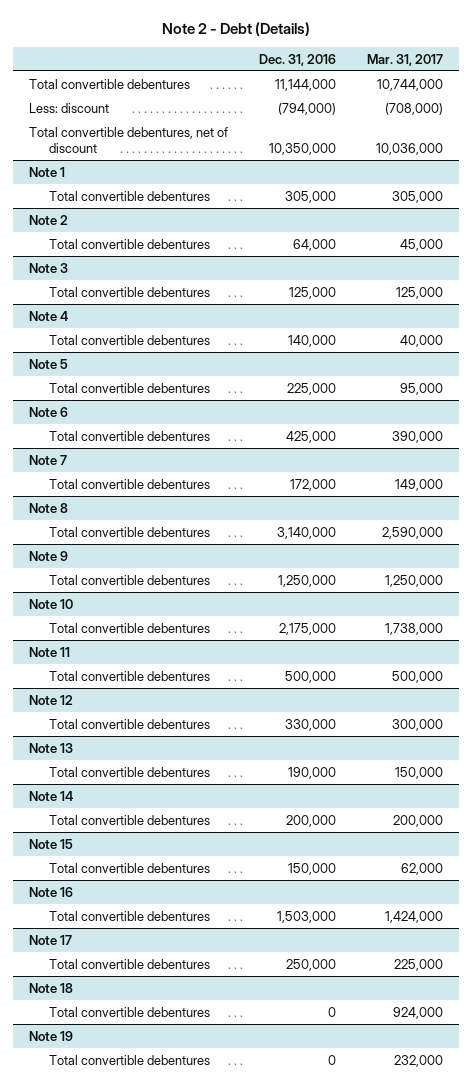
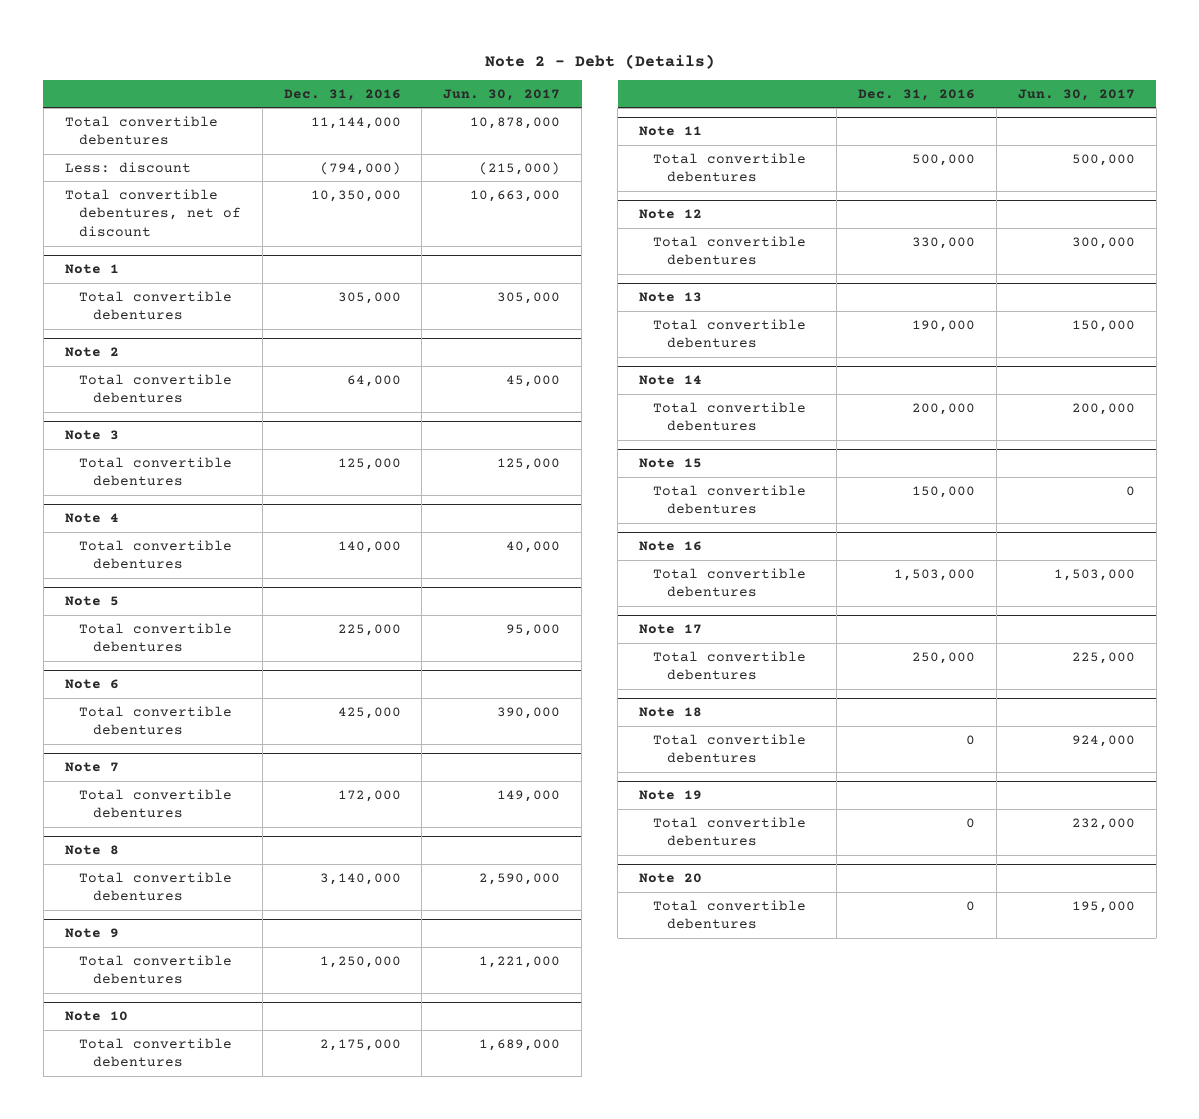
- | Dec. 31, 2016 | Mar. 31, 2017
+ | Dec. 31, 2016 | Jun. 30, 2017
+ Note 20
+ Total convertible debentures | 0 | 195,000

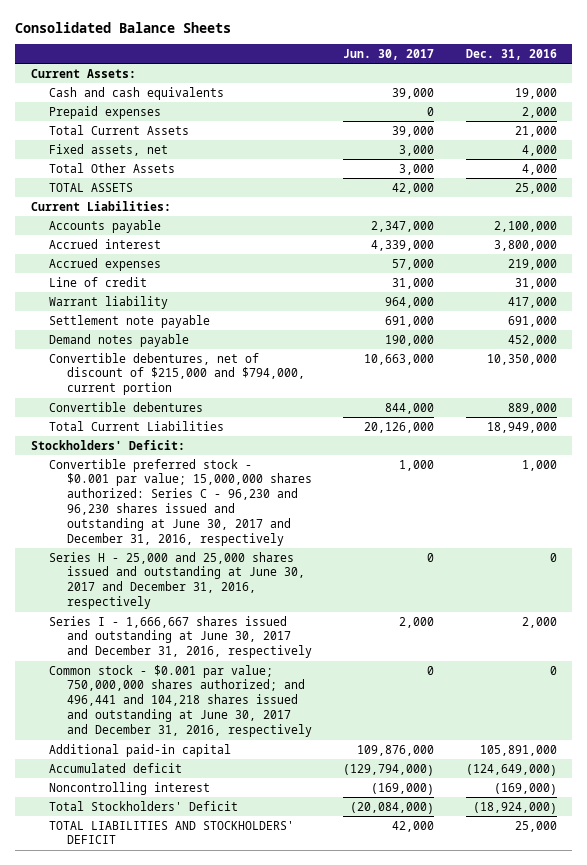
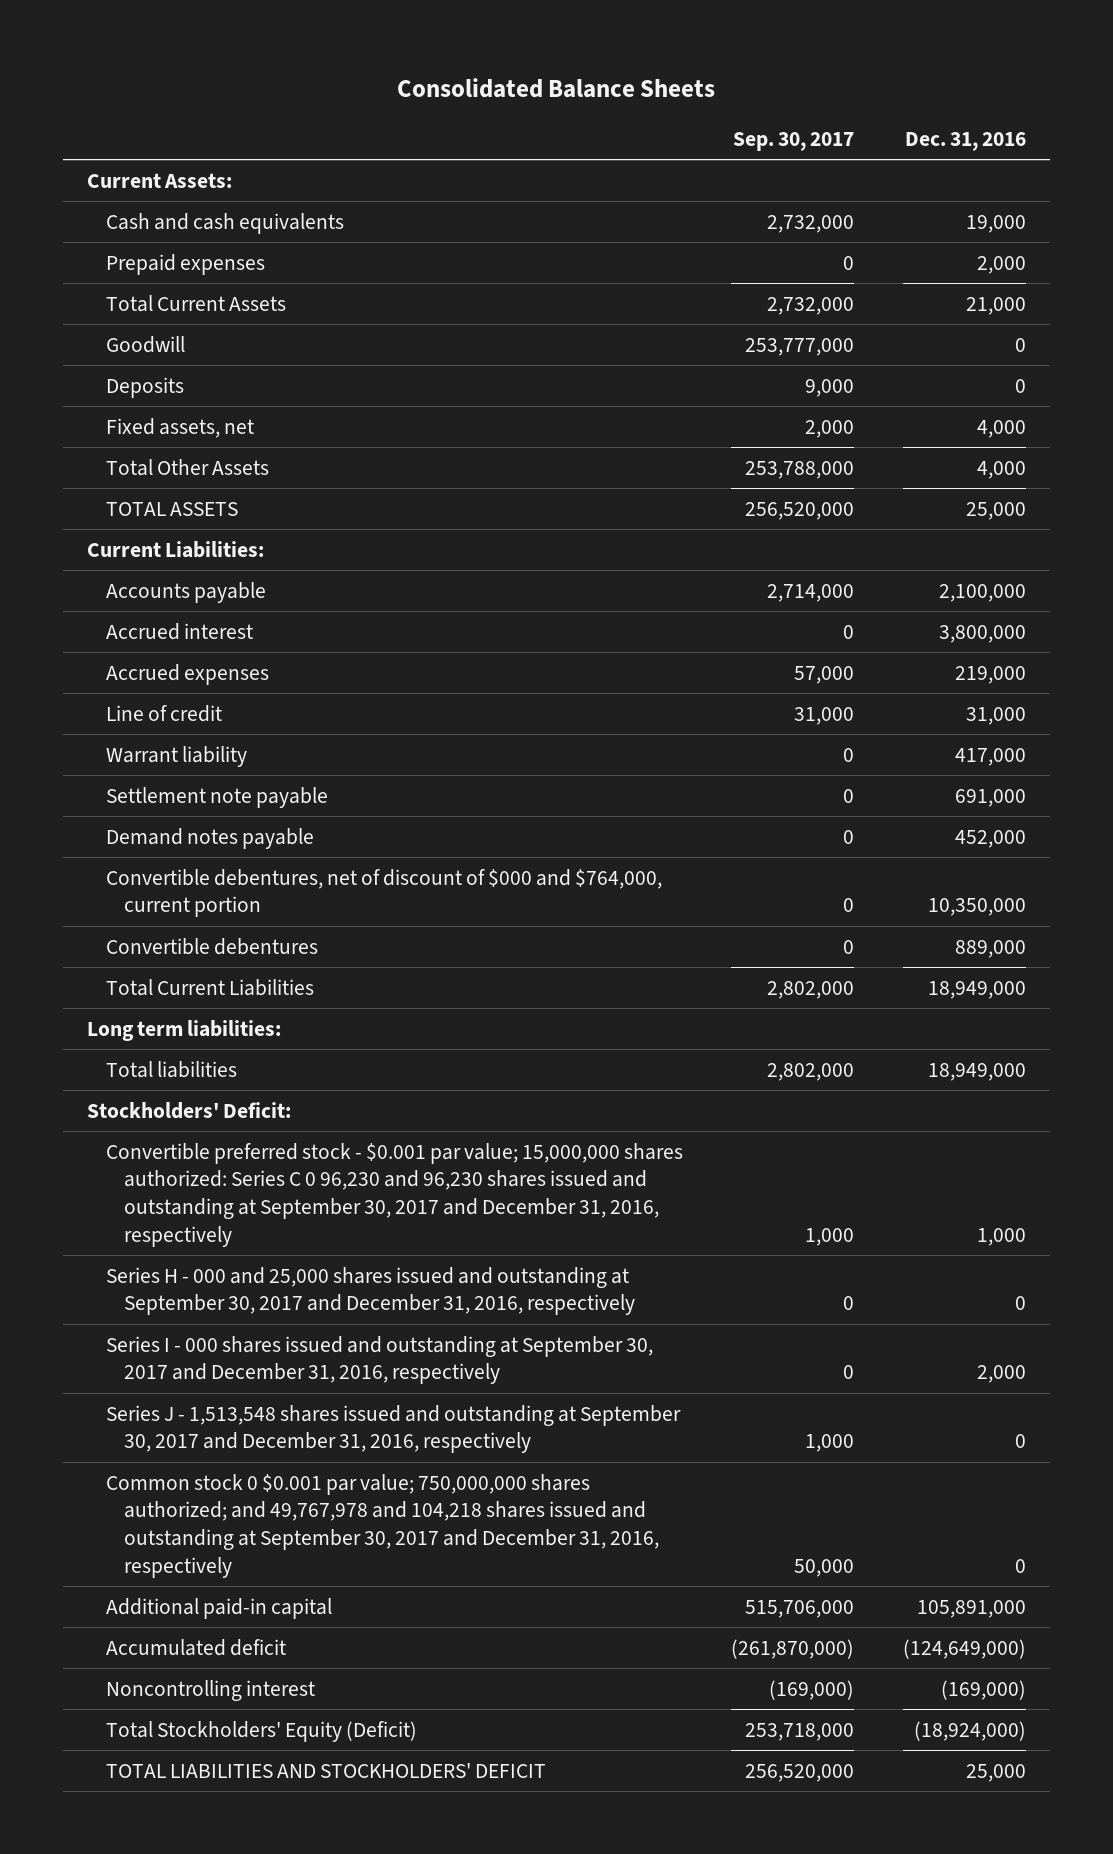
- | Jun. 30, 2017 | Dec. 31, 2016
+ | Sep. 30, 2017 | Dec. 31, 2016
+ Goodwill | 253,777,000 | 0
+ Deposits | 9,000 | 0
- Convertible debentures, net of discount of $215,000 and $794,000, current portion | 10,663,000 | 10,350,000
+ Convertible debentures, net of discount of $000 and $764,000, current portion | 0 | 10,350,000
+ Long term liabilities:
+ Total liabilities | 2,802,000 | 18,949,000
- Convertible preferred stock - $0.001 par value; 15,000,000 shares authorized: Series C - 96,230 and 96,230 shares issued and outstanding at June 30, 2017 and December 31, 2016, respectively | 1,000 | 1,000
- Series H - 25,000 and 25,000 shares issued and outstanding at June 30, 2017 and December 31, 2016, respectively | 0 | 0
- Series I - 1,666,667 shares issued and outstanding at June 30, 2017 and December 31, 2016, respectively | 2,000 | 2,000
- Common stock - $0.001 par value; 750,000,000 shares authorized; and 496,441 and 104,218 shares issued and outstanding at June 30, 2017 and December 31, 2016, respectively | 0 | 0
+ Convertible preferred stock - $0.001 par value; 15,000,000 shares authorized: Series C 0 96,230 and 96,230 shares issued and outstanding at September 30, 2017 and December 31, 2016, respectively | 1,000 | 1,000
+ Series H - 000 and 25,000 shares issued and outstanding at September 30, 2017 and December 31, 2016, respectively | 0 | 0
+ Series I - 000 shares issued and outstanding at September 30, 2017 and December 31, 2016, respectively | 0 | 2,000
+ Series J - 1,513,548 shares issued and outstanding at September 30, 2017 and December 31, 2016, respectively | 1,000 | 0
+ Common stock 0 $0.001 par value; 750,000,000 shares authorized; and 49,767,978 and 104,218 shares issued and outstanding at September 30, 2017 and December 31, 2016, respectively | 50,000 | 0
- Total Stockholders' Deficit | (20,084,000) | (18,924,000)
+ Total Stockholders' Equity (Deficit) | 253,718,000 | (18,924,000)

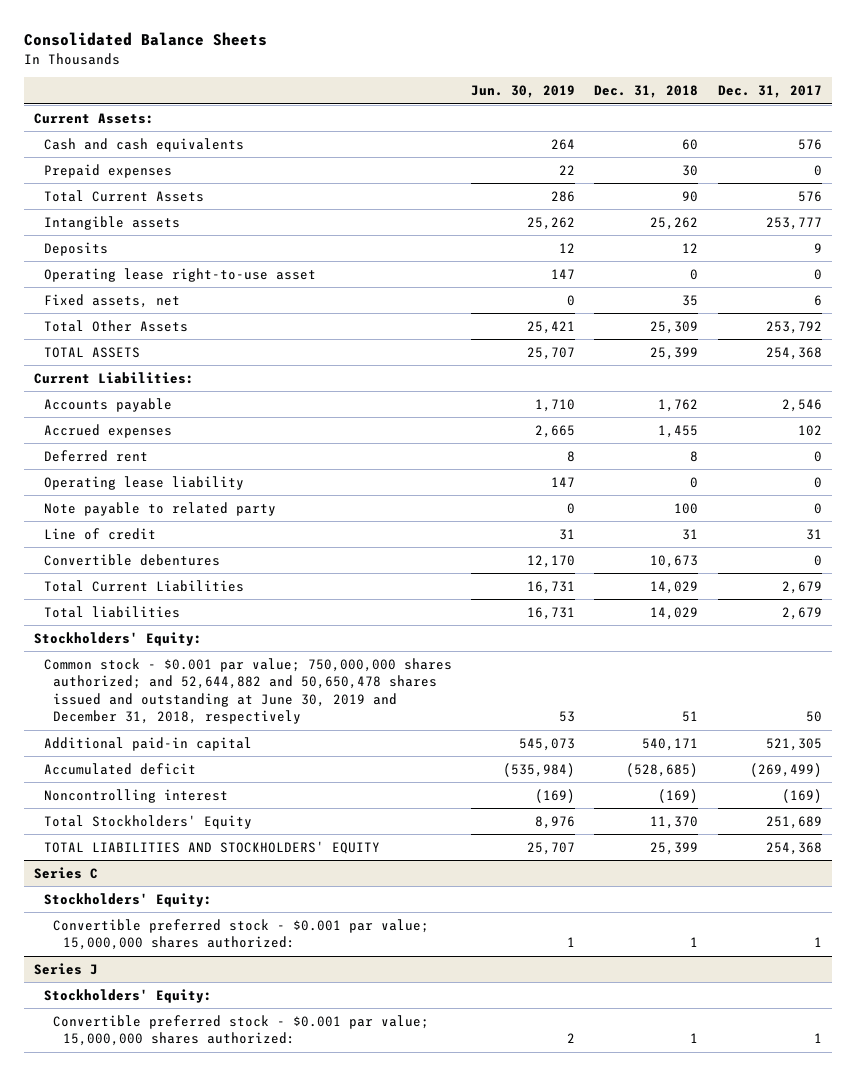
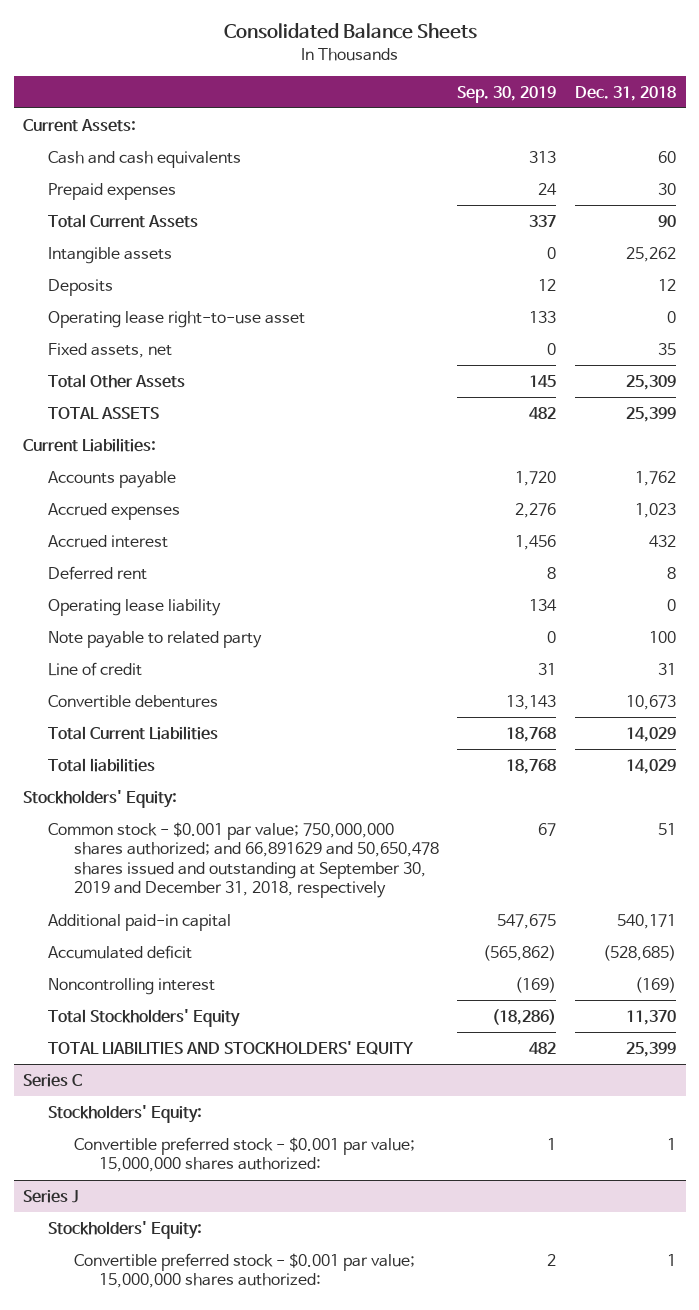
- | Jun. 30, 2019 | Dec. 31, 2018 | Dec. 31, 2017
+ | Sep. 30, 2019 | Dec. 31, 2018
- Accrued expenses | 2,665 | 1,455 | 102
+ Accrued expenses | 2,276 | 1,023
+ Accrued interest | 1,456 | 432
- Common stock - $0.001 par value; 750,000,000 shares authorized; and 52,644,882 and 50,650,478 shares issued and outstanding at June 30, 2019 and December 31, 2018, respectively | 53 | 51 | 50
+ Common stock - $0.001 par value; 750,000,000 shares authorized; and 66,891629 and 50,650,478 shares issued and outstanding at September 30, 2019 and December 31, 2018, respectively | 67 | 51

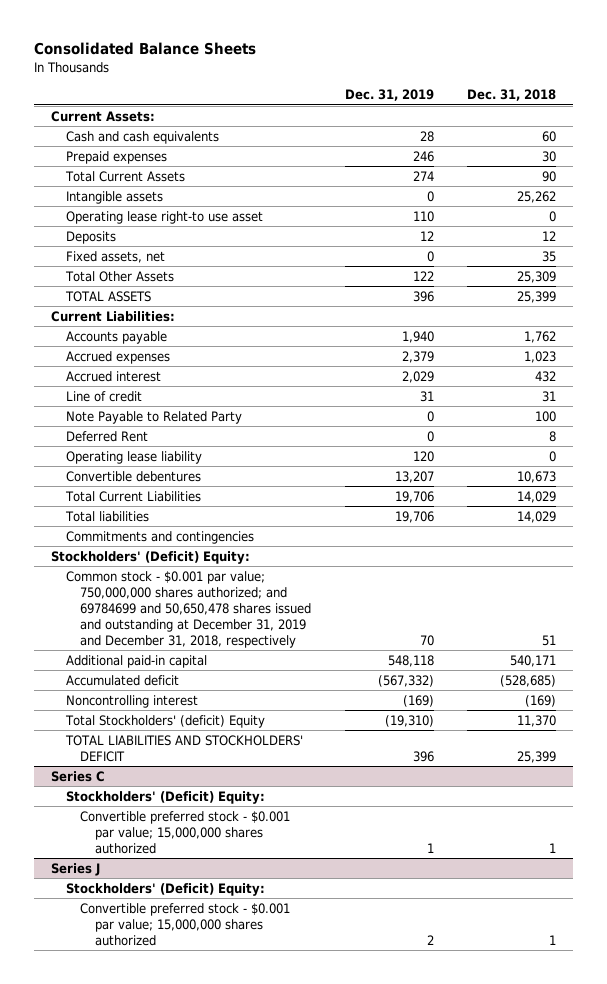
- | Sep. 30, 2019 | Dec. 31, 2018
+ | Dec. 31, 2019 | Dec. 31, 2018
+ Operating lease right-to use asset | 110 | 0
- Operating lease right-to-use asset | 133 | 0
- Deferred rent | 8 | 8
- Note payable to related party | 0 | 100
+ Note Payable to Related Party | 0 | 100
+ Deferred Rent | 0 | 8
moved down: Operating lease liability | 120 | 0
- Stockholders' Equity:
- Common stock - $0.001 par value; 750,000,000 shares authorized; and 66,891629 and 50,650,478 shares issued and outstanding at September 30, 2019 and December 31, 2018, respectively | 67 | 51
+ Commitments and contingencies
+ Stockholders' (Deficit) Equity:
+ Common stock - $0.001 par value; 750,000,000 shares authorized; and 69784699 and 50,650,478 shares issued and outstanding at December 31, 2019 and December 31, 2018, respectively | 70 | 51
- Total Stockholders' Equity | (18,286) | 11,370
- TOTAL LIABILITIES AND STOCKHOLDERS' EQUITY | 482 | 25,399
+ Total Stockholders' (deficit) Equity | (19,310) | 11,370
+ TOTAL LIABILITIES AND STOCKHOLDERS' DEFICIT | 396 | 25,399
@ Series C
- Stockholders' Equity:
- Convertible preferred stock - $0.001 par value; 15,000,000 shares authorized: | 1 | 1
+ Stockholders' (Deficit) Equity:
+ Convertible preferred stock - $0.001 par value; 15,000,000 shares authorized | 1 | 1
@ Series J
- Stockholders' Equity:
- Convertible preferred stock - $0.001 par value; 15,000,000 shares authorized: | 2 | 1
+ Stockholders' (Deficit) Equity:
+ Convertible preferred stock - $0.001 par value; 15,000,000 shares authorized | 2 | 1

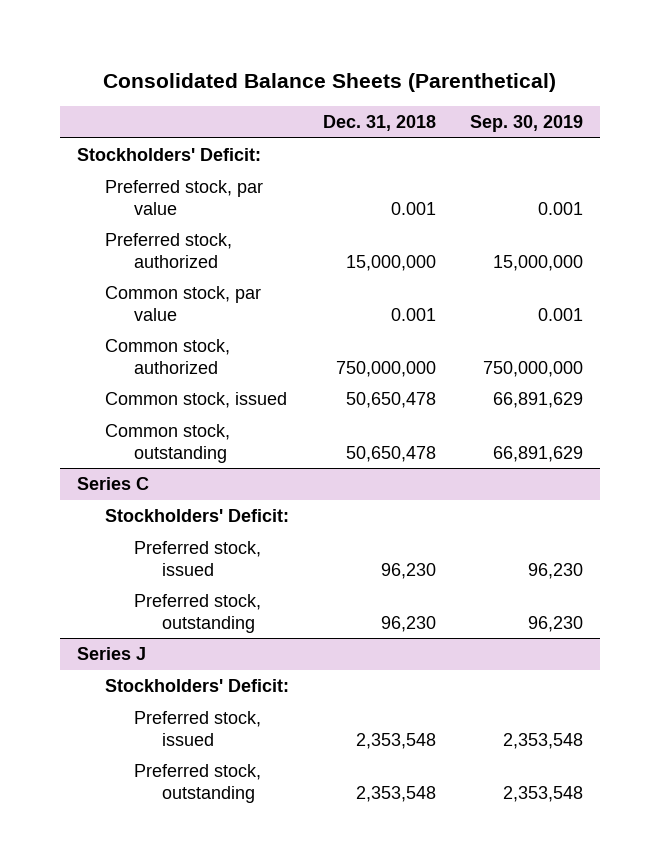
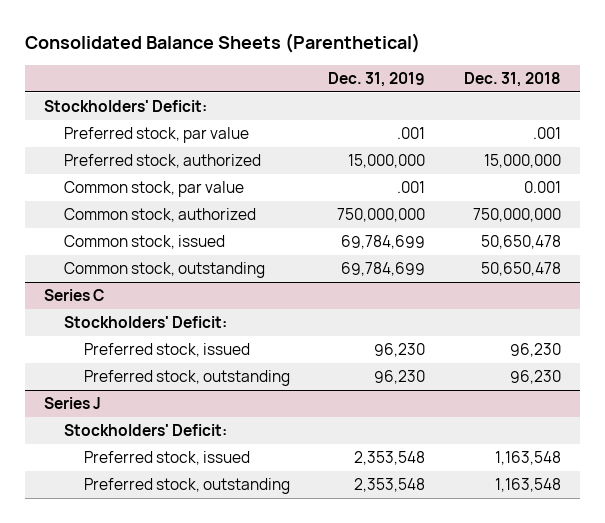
- | Dec. 31, 2018 | Sep. 30, 2019
+ | Dec. 31, 2019 | Dec. 31, 2018
- Preferred stock, par value | 0.001 | 0.001
+ Preferred stock, par value | .001 | .001
@ Series J
- Preferred stock, issued | 2,353,548 | 2,353,548
- Preferred stock, outstanding | 2,353,548 | 2,353,548
+ Preferred stock, issued | 2,353,548 | 1,163,548
+ Preferred stock, outstanding | 2,353,548 | 1,163,548

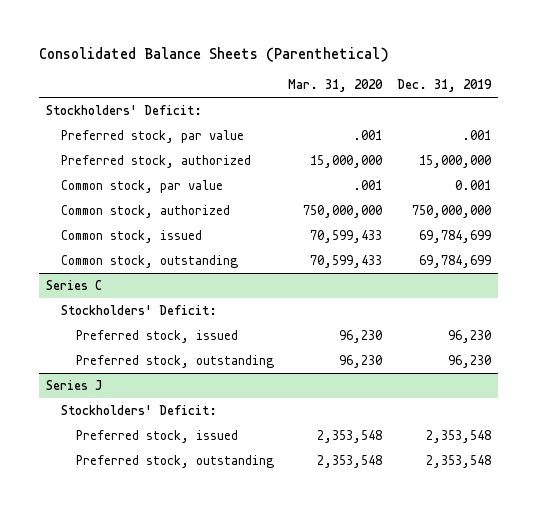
- | Dec. 31, 2019 | Dec. 31, 2018
+ | Mar. 31, 2020 | Dec. 31, 2019
- Common stock, par value | .001 | 0.001
+ Common stock, par value | .001 | 0.001

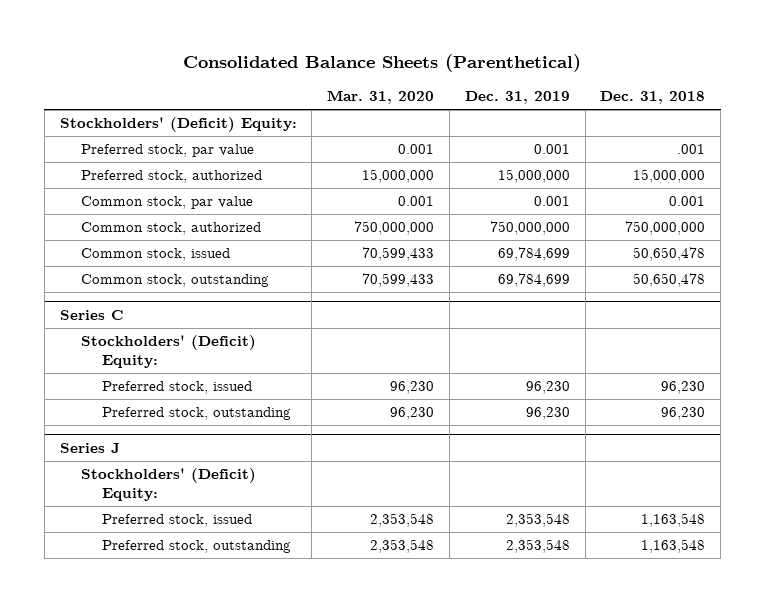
- | Mar. 31, 2020 | Dec. 31, 2019
+ | Mar. 31, 2020 | Dec. 31, 2019 | Dec. 31, 2018
- Stockholders' Deficit:
- Preferred stock, par value | .001 | .001
+ Stockholders' (Deficit) Equity:
+ Preferred stock, par value | 0.001 | 0.001 | .001
- Common stock, par value | .001 | 0.001
+ Common stock, par value | 0.001 | 0.001 | 0.001
@ Series C
- Stockholders' Deficit:
+ Stockholders' (Deficit) Equity:
@ Series J
- Stockholders' Deficit:
+ Stockholders' (Deficit) Equity:

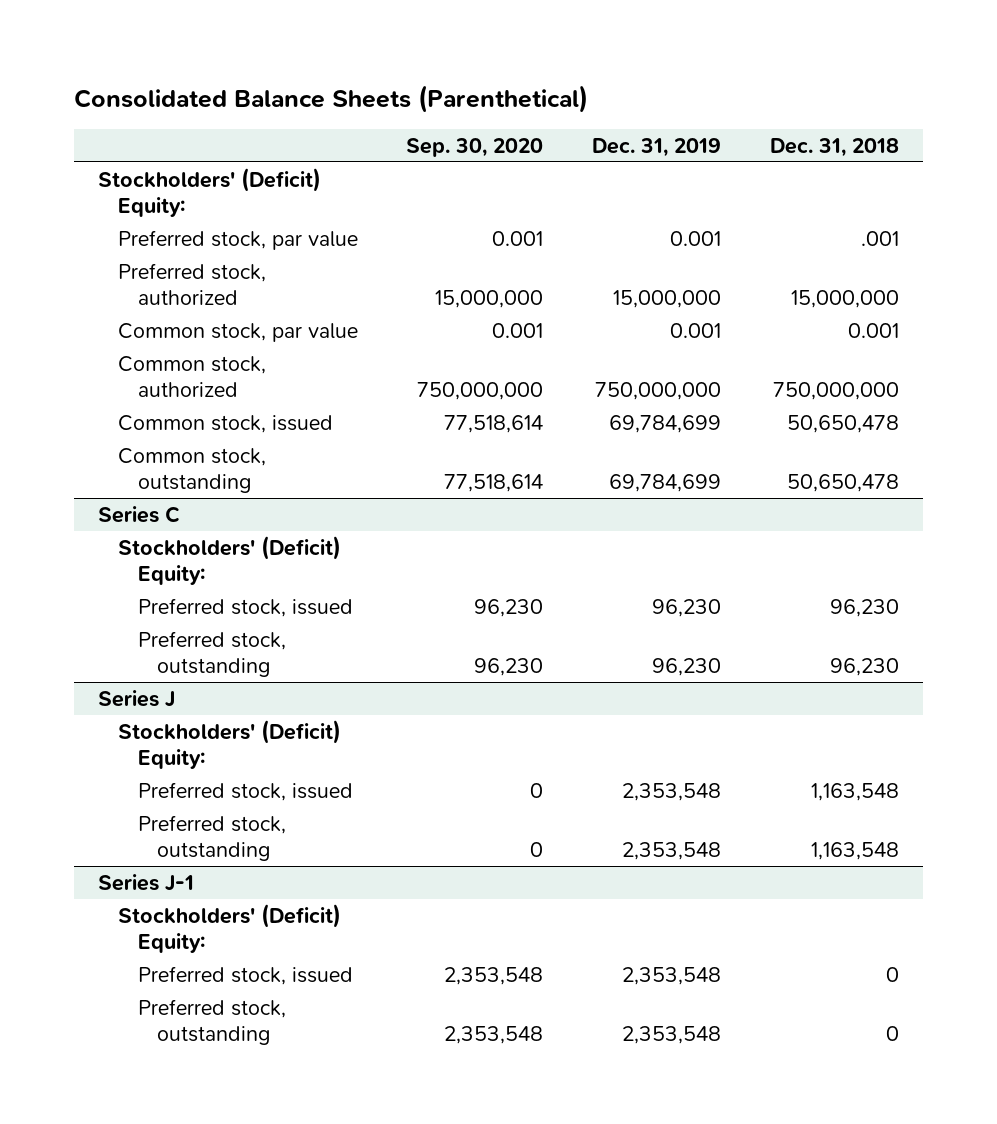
- | Mar. 31, 2020 | Dec. 31, 2019 | Dec. 31, 2018
+ | Sep. 30, 2020 | Dec. 31, 2019 | Dec. 31, 2018
+ Series J-1
+ Stockholders' (Deficit) Equity:
+ Preferred stock, issued | 2,353,548 | 2,353,548 | 0
+ Preferred stock, outstanding | 2,353,548 | 2,353,548 | 0

